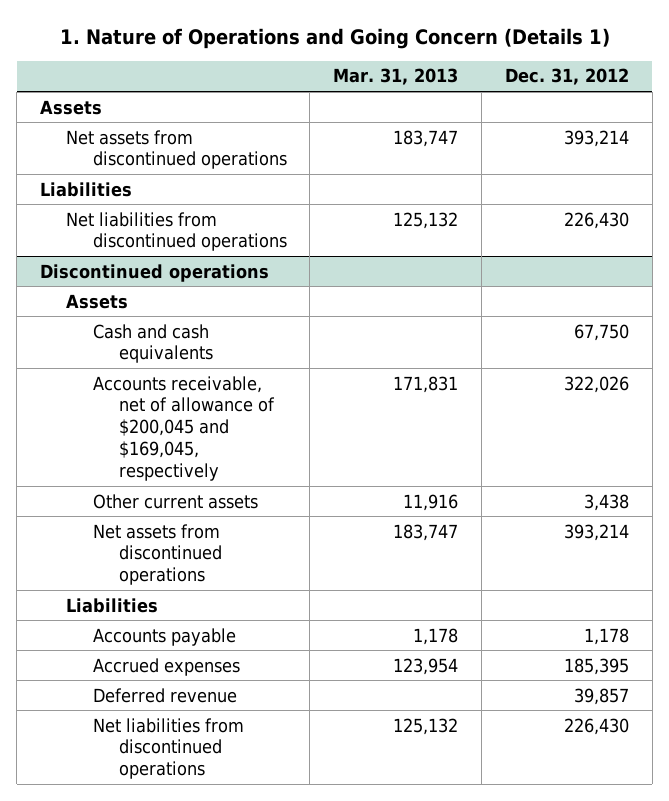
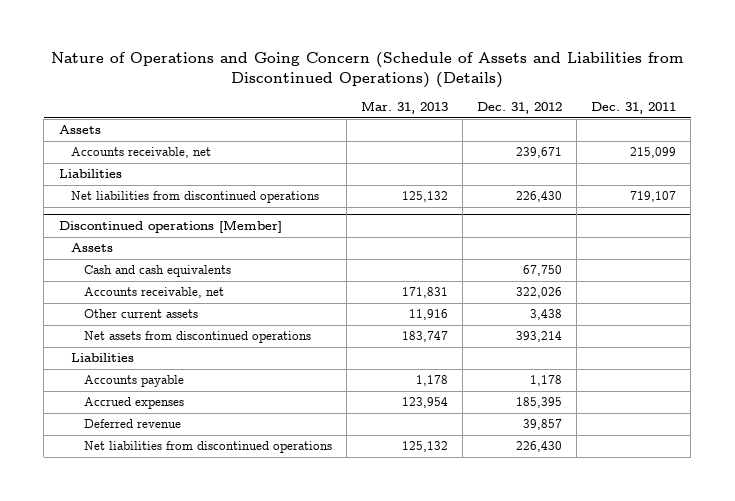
- 1. Nature of Operations and Going Concern (Details 1)
+ Nature of Operations and Going Concern (Schedule of Assets and Liabilities from Discontinued Operations) (Details)
- | Mar. 31, 2013 | Dec. 31, 2012
+ | Mar. 31, 2013 | Dec. 31, 2012 | Dec. 31, 2011
- Net assets from discontinued operations | 183,747 | 393,214
+ Accounts receivable, net | | 239,671 | 215,099
- Discontinued operations
+ Discontinued operations [Member]
- Accounts receivable, net of allowance of $200,045 and $169,045, respectively | 171,831 | 322,026
+ Accounts receivable, net | 171,831 | 322,026 |

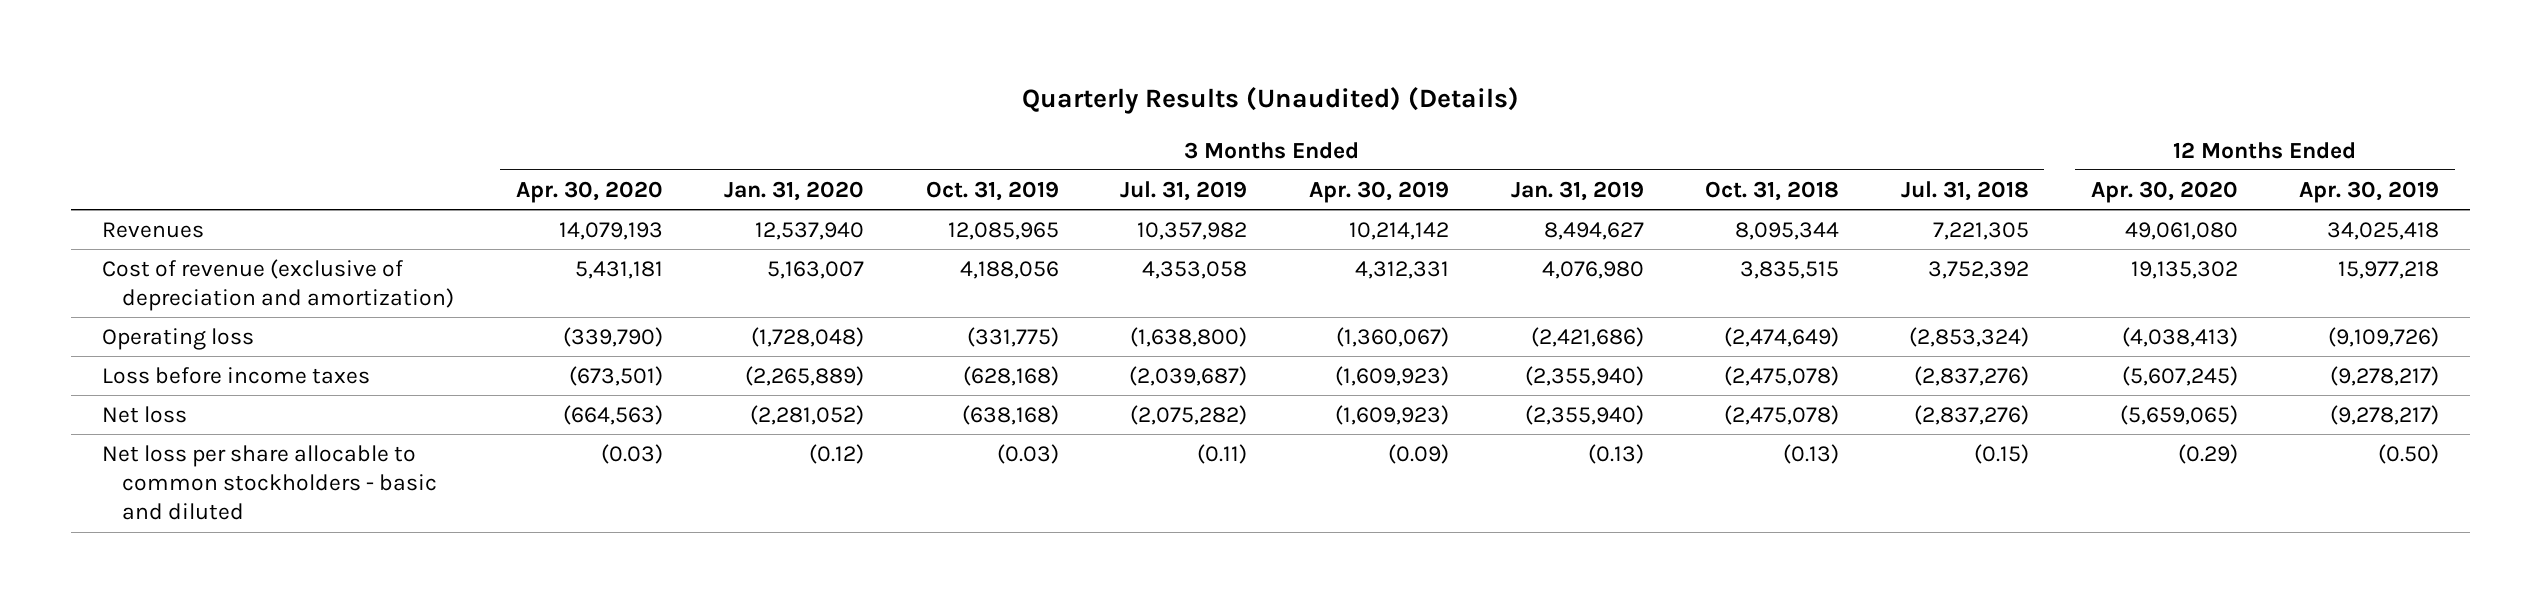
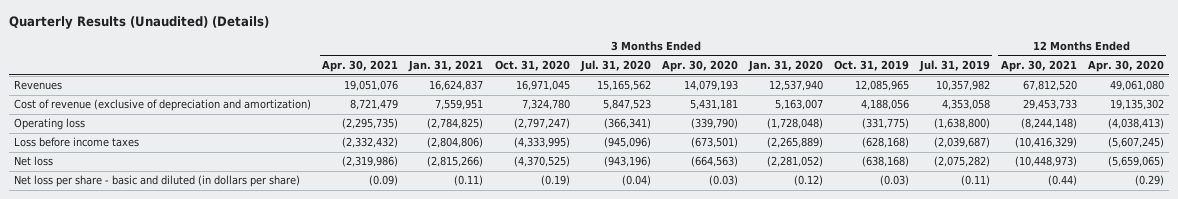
- | 3 Months Ended Apr. 30, 2020 | 3 Months Ended Jan. 31, 2020 | 3 Months Ended Oct. 31, 2019 | 3 Months Ended Jul. 31, 2019 | 3 Months Ended Apr. 30, 2019 | 3 Months Ended Jan. 31, 2019 | 3 Months Ended Oct. 31, 2018 | 3 Months Ended Jul. 31, 2018 | 12 Months Ended Apr. 30, 2020 | 12 Months Ended Apr. 30, 2019
+ | 3 Months Ended Apr. 30, 2021 | 3 Months Ended Jan. 31, 2021 | 3 Months Ended Oct. 31, 2020 | 3 Months Ended Jul. 31, 2020 | 3 Months Ended Apr. 30, 2020 | 3 Months Ended Jan. 31, 2020 | 3 Months Ended Oct. 31, 2019 | 3 Months Ended Jul. 31, 2019 | 12 Months Ended Apr. 30, 2021 | 12 Months Ended Apr. 30, 2020
- Net loss per share allocable to common stockholders - basic and diluted | (0.03) | (0.12) | (0.03) | (0.11) | (0.09) | (0.13) | (0.13) | (0.15) | (0.29) | (0.50)
+ Net loss per share - basic and diluted (in dollars per share) | (0.09) | (0.11) | (0.19) | (0.04) | (0.03) | (0.12) | (0.03) | (0.11) | (0.44) | (0.29)

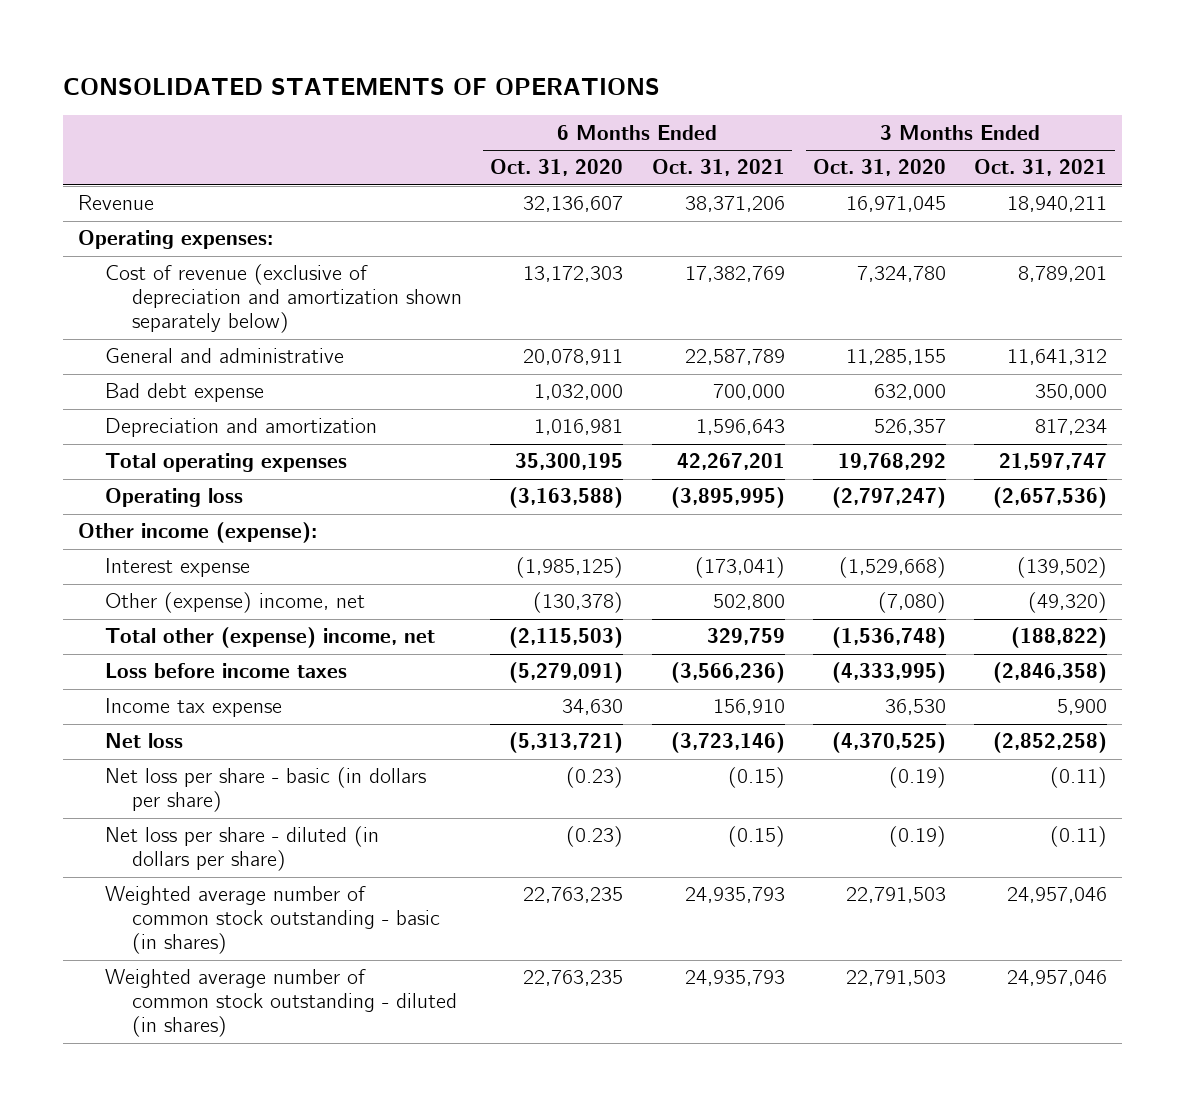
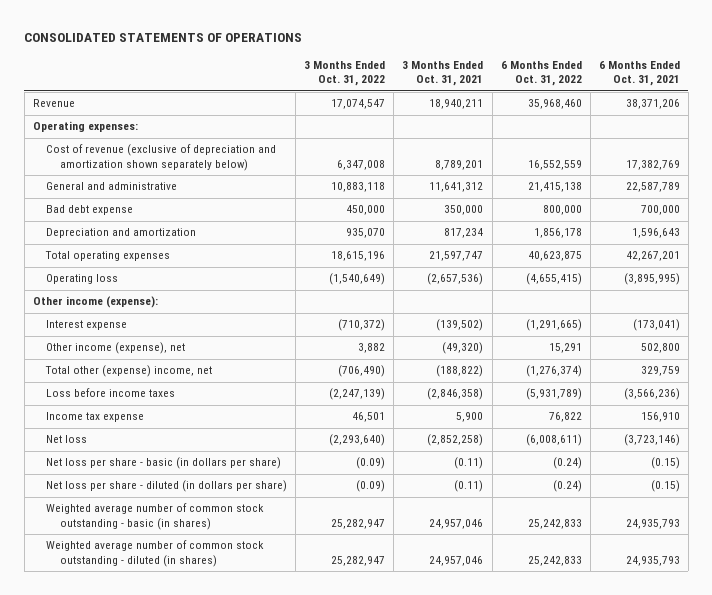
- | 6 Months Ended Oct. 31, 2020 | 6 Months Ended Oct. 31, 2021 | 3 Months Ended Oct. 31, 2020 | 3 Months Ended Oct. 31, 2021
+ | 3 Months Ended Oct. 31, 2022 | 3 Months Ended Oct. 31, 2021 | 6 Months Ended Oct. 31, 2022 | 6 Months Ended Oct. 31, 2021
- Other (expense) income, net | (130,378) | 502,800 | (7,080) | (49,320)
+ Other income (expense), net | 3,882 | (49,320) | 15,291 | 502,800

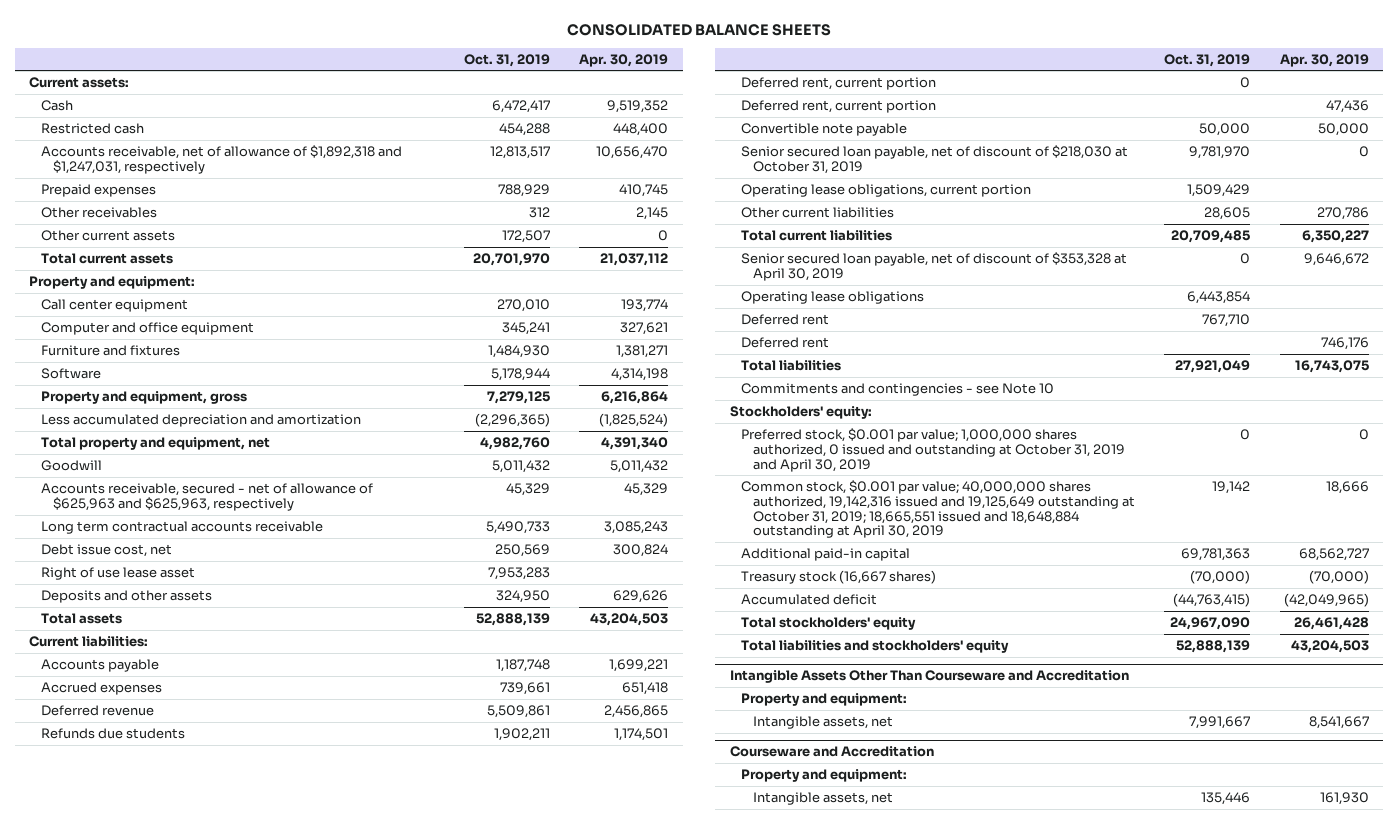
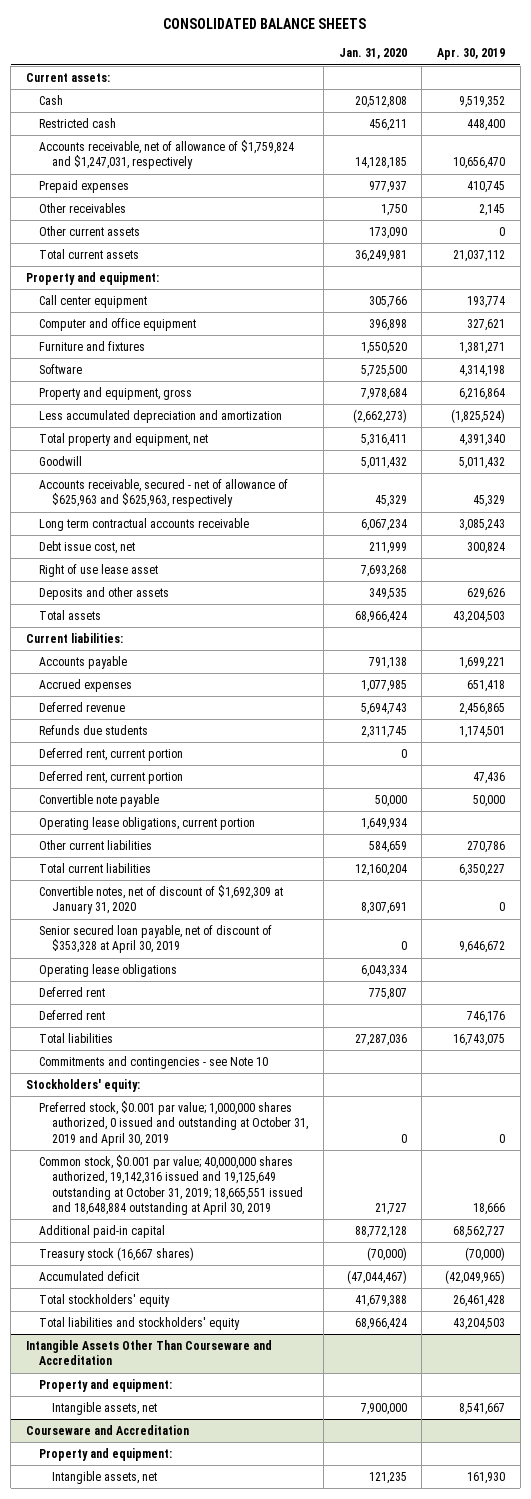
- | Oct. 31, 2019 | Apr. 30, 2019
+ | Jan. 31, 2020 | Apr. 30, 2019
- Accounts receivable, net of allowance of $1,892,318 and $1,247,031, respectively | 12,813,517 | 10,656,470
+ Accounts receivable, net of allowance of $1,759,824 and $1,247,031, respectively | 14,128,185 | 10,656,470
- Senior secured loan payable, net of discount of $218,030 at October 31, 2019 | 9,781,970 | 0
+ Convertible notes, net of discount of $1,692,309 at January 31, 2020 | 8,307,691 | 0

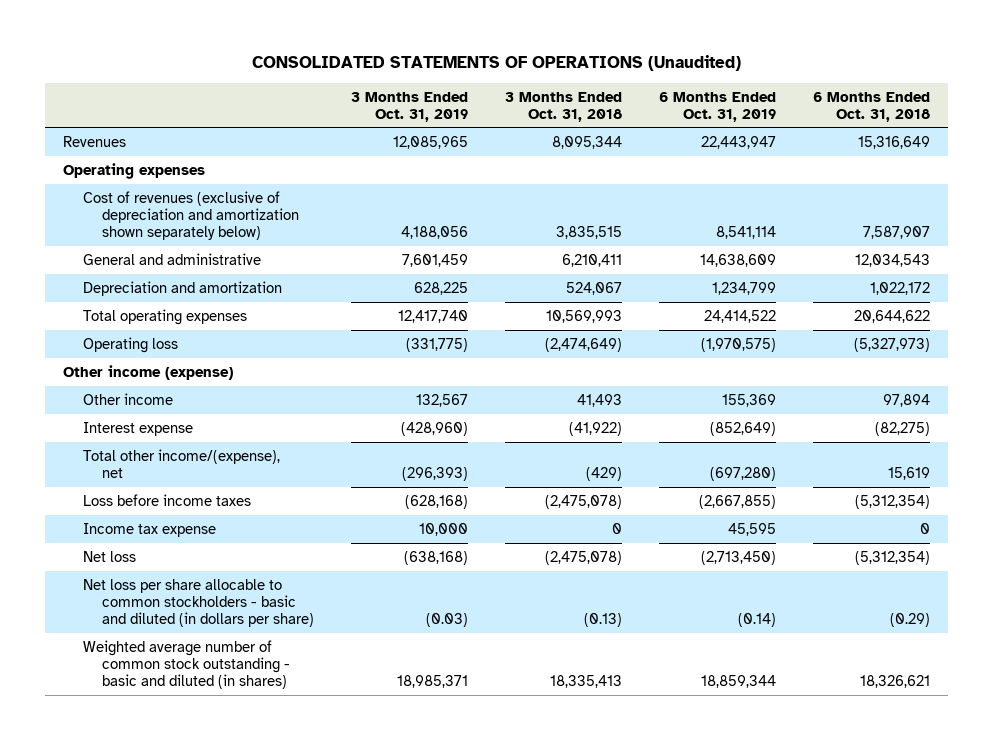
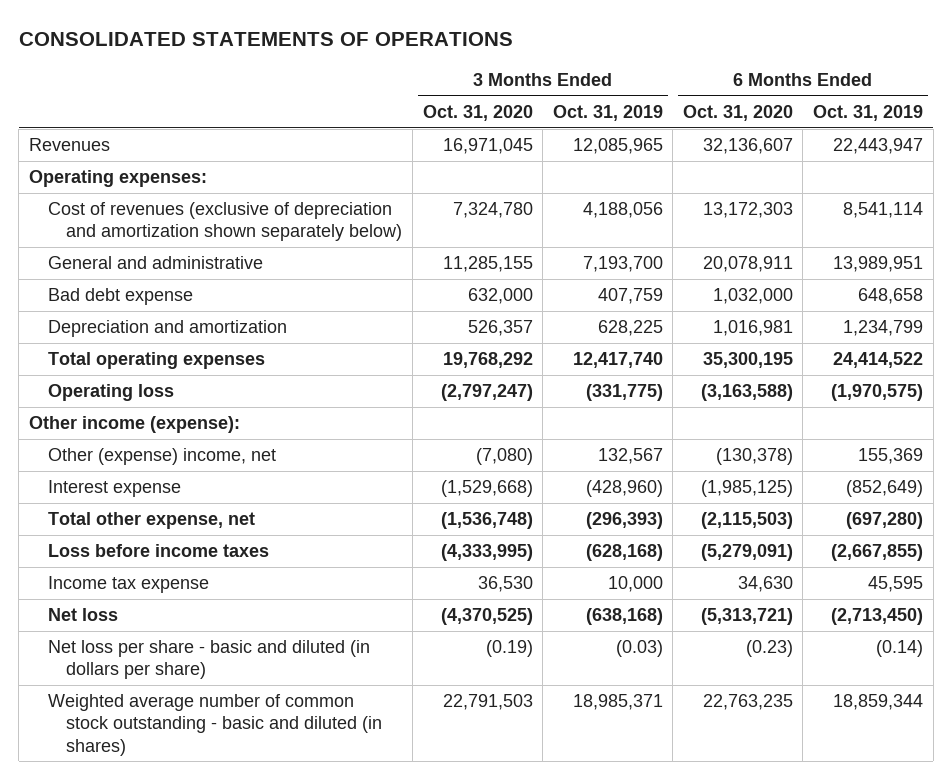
- CONSOLIDATED STATEMENTS OF OPERATIONS (Unaudited)
+ CONSOLIDATED STATEMENTS OF OPERATIONS
- | 3 Months Ended Oct. 31, 2019 | 3 Months Ended Oct. 31, 2018 | 6 Months Ended Oct. 31, 2019 | 6 Months Ended Oct. 31, 2018
+ | 3 Months Ended Oct. 31, 2020 | 3 Months Ended Oct. 31, 2019 | 6 Months Ended Oct. 31, 2020 | 6 Months Ended Oct. 31, 2019
- Operating expenses
+ Operating expenses:
- General and administrative | 7,601,459 | 6,210,411 | 14,638,609 | 12,034,543
+ General and administrative | 11,285,155 | 7,193,700 | 20,078,911 | 13,989,951
+ Bad debt expense | 632,000 | 407,759 | 1,032,000 | 648,658
- Other income (expense)
- Other income | 132,567 | 41,493 | 155,369 | 97,894
+ Other income (expense):
+ Other (expense) income, net | (7,080) | 132,567 | (130,378) | 155,369
- Total other income/(expense), net | (296,393) | (429) | (697,280) | 15,619
+ Total other expense, net | (1,536,748) | (296,393) | (2,115,503) | (697,280)
- Net loss per share allocable to common stockholders - basic and diluted (in dollars per share) | (0.03) | (0.13) | (0.14) | (0.29)
+ Net loss per share - basic and diluted (in dollars per share) | (0.19) | (0.03) | (0.23) | (0.14)

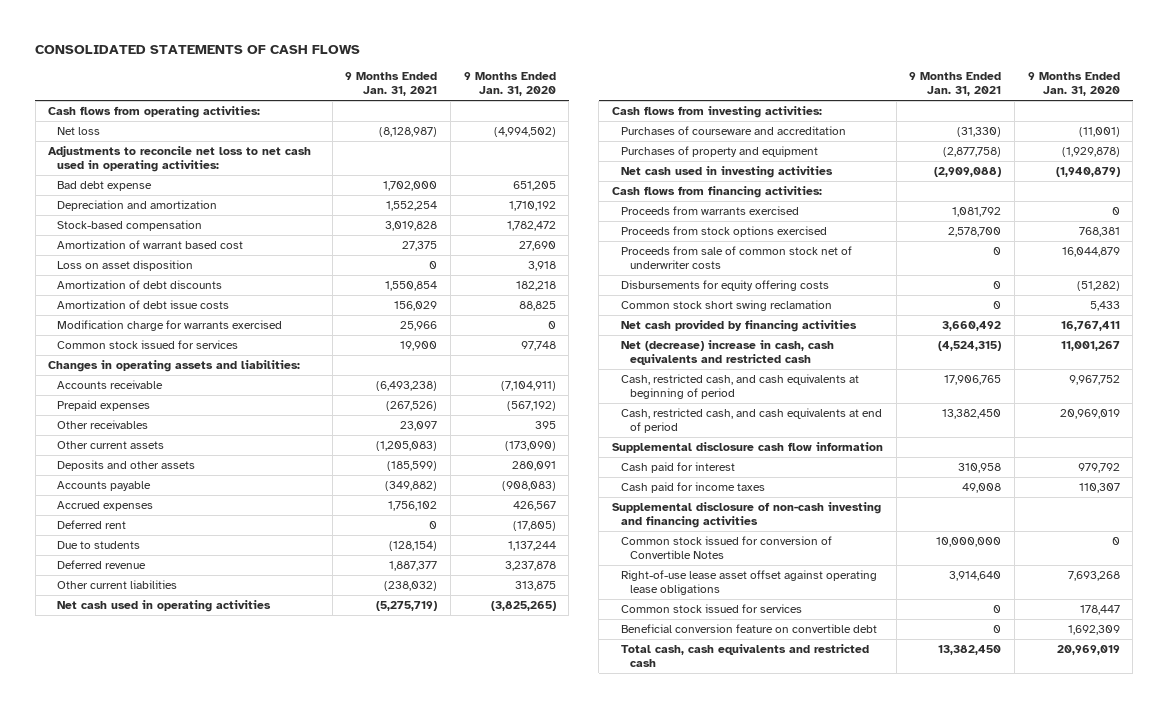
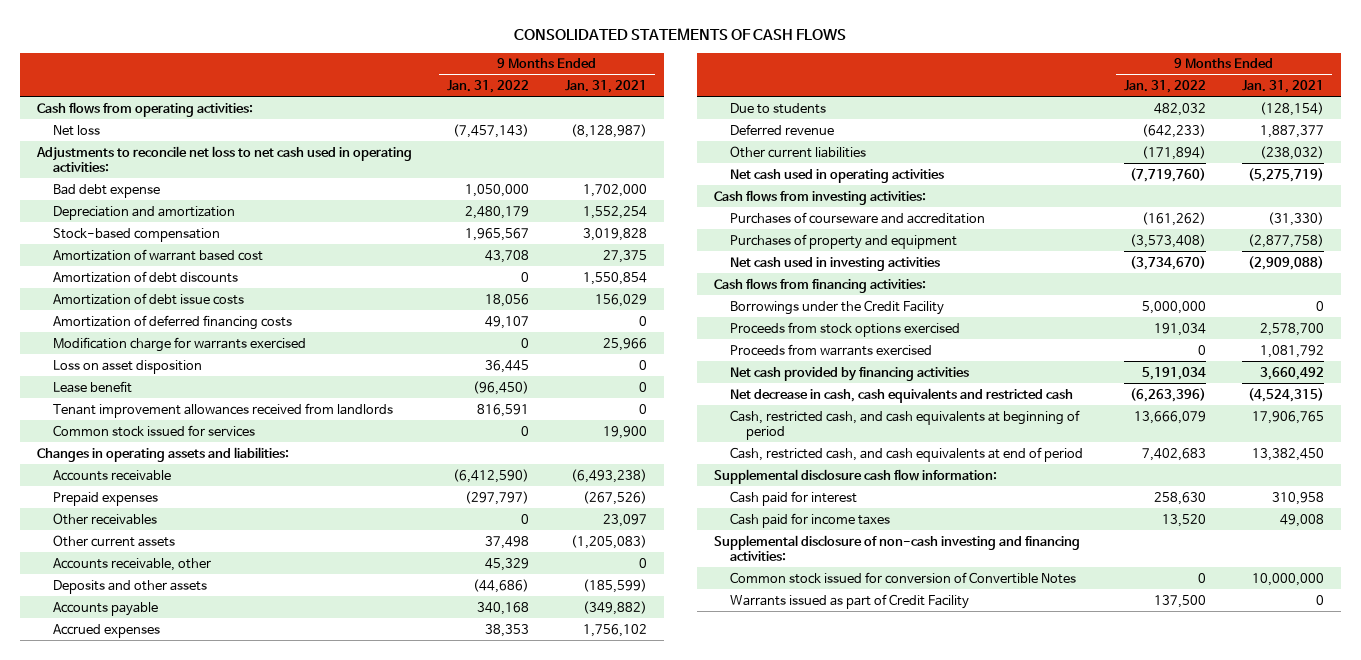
- | 9 Months Ended Jan. 31, 2021 | 9 Months Ended Jan. 31, 2020
+ | 9 Months Ended Jan. 31, 2022 | 9 Months Ended Jan. 31, 2021
+ Amortization of deferred financing costs | 49,107 | 0
moved down: Loss on asset disposition | 36,445 | 0
+ Lease benefit | (96,450) | 0
+ Tenant improvement allowances received from landlords | 816,591 | 0
+ Accounts receivable, other | 45,329 | 0
- Deferred rent | 0 | (17,805)
+ Borrowings under the Credit Facility | 5,000,000 | 0
- Proceeds from sale of common stock net of underwriter costs | 0 | 16,044,879
- Disbursements for equity offering costs | 0 | (51,282)
- Common stock short swing reclamation | 0 | 5,433
moved down: Proceeds from warrants exercised | 0 | 1,081,792
- Net (decrease) increase in cash, cash equivalents and restricted cash | (4,524,315) | 11,001,267
+ Net decrease in cash, cash equivalents and restricted cash | (6,263,396) | (4,524,315)
- Supplemental disclosure cash flow information
+ Supplemental disclosure cash flow information:
- Supplemental disclosure of non-cash investing and financing activities
+ Supplemental disclosure of non-cash investing and financing activities:
- Right-of-use lease asset offset against operating lease obligations | 3,914,640 | 7,693,268
- Common stock issued for services | 0 | 178,447
- Beneficial conversion feature on convertible debt | 0 | 1,692,309
- Total cash, cash equivalents and restricted cash | 13,382,450 | 20,969,019
+ Warrants issued as part of Credit Facility | 137,500 | 0

